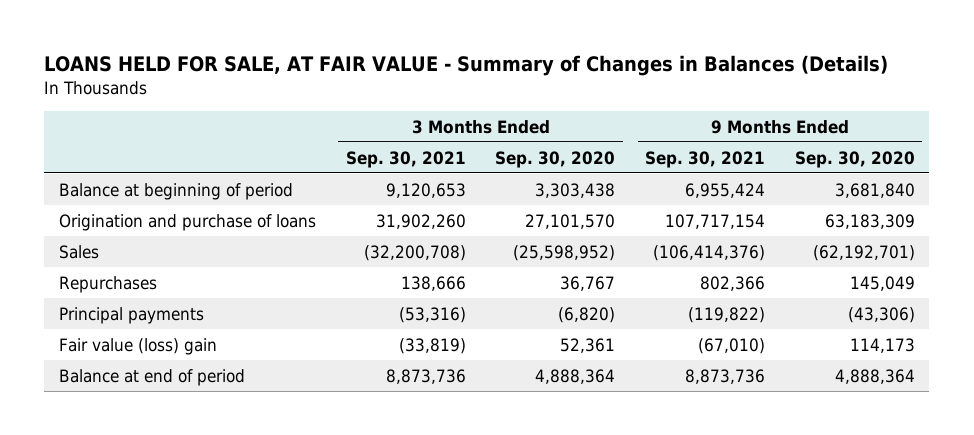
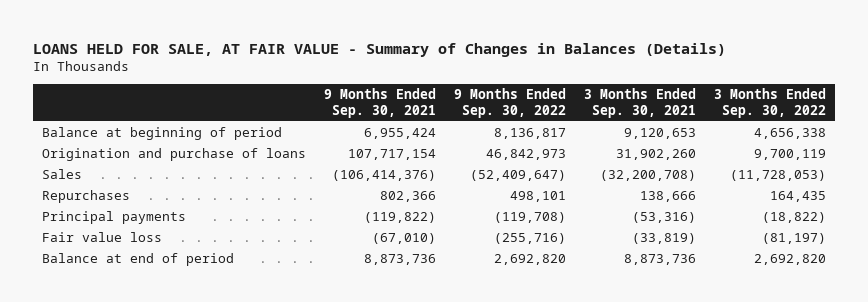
- | 3 Months Ended Sep. 30, 2021 | 3 Months Ended Sep. 30, 2020 | 9 Months Ended Sep. 30, 2021 | 9 Months Ended Sep. 30, 2020
+ | 9 Months Ended Sep. 30, 2021 | 9 Months Ended Sep. 30, 2022 | 3 Months Ended Sep. 30, 2021 | 3 Months Ended Sep. 30, 2022
- Fair value (loss) gain | (33,819) | 52,361 | (67,010) | 114,173
+ Fair value loss | (67,010) | (255,716) | (33,819) | (81,197)

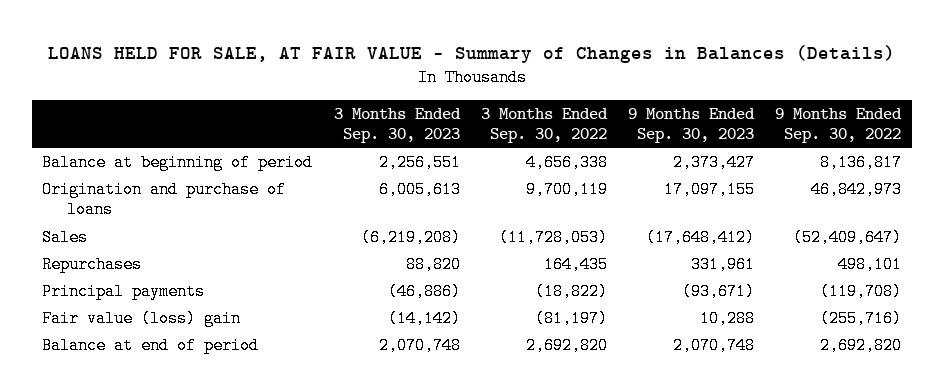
- | 9 Months Ended Sep. 30, 2021 | 9 Months Ended Sep. 30, 2022 | 3 Months Ended Sep. 30, 2021 | 3 Months Ended Sep. 30, 2022
+ | 3 Months Ended Sep. 30, 2023 | 3 Months Ended Sep. 30, 2022 | 9 Months Ended Sep. 30, 2023 | 9 Months Ended Sep. 30, 2022
- Fair value loss | (67,010) | (255,716) | (33,819) | (81,197)
+ Fair value (loss) gain | (14,142) | (81,197) | 10,288 | (255,716)

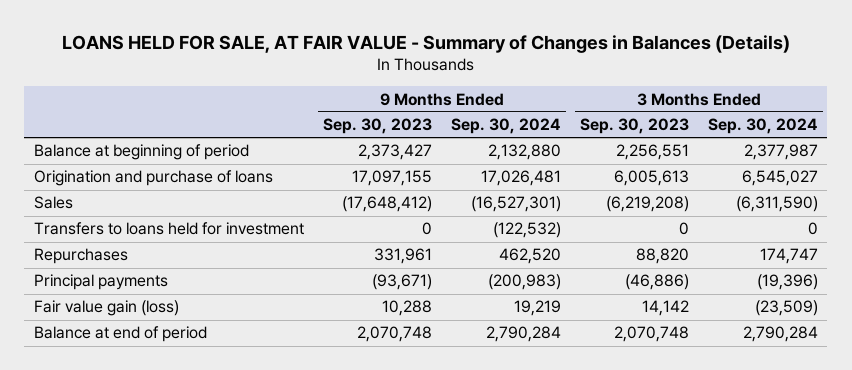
- | 3 Months Ended Sep. 30, 2023 | 3 Months Ended Sep. 30, 2022 | 9 Months Ended Sep. 30, 2023 | 9 Months Ended Sep. 30, 2022
+ | 9 Months Ended Sep. 30, 2023 | 9 Months Ended Sep. 30, 2024 | 3 Months Ended Sep. 30, 2023 | 3 Months Ended Sep. 30, 2024
+ Transfers to loans held for investment | 0 | (122,532) | 0 | 0
- Fair value (loss) gain | (14,142) | (81,197) | 10,288 | (255,716)
+ Fair value gain (loss) | 10,288 | 19,219 | 14,142 | (23,509)

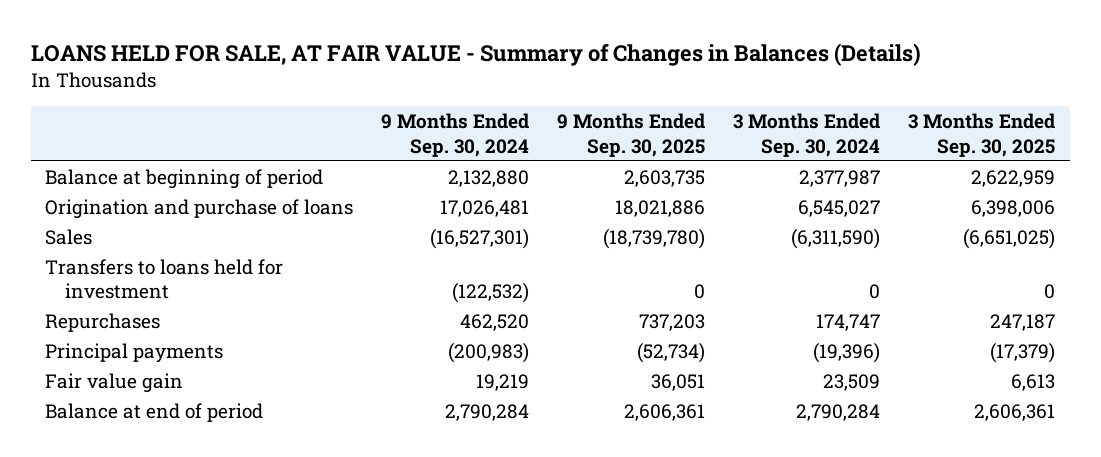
- | 9 Months Ended Sep. 30, 2023 | 9 Months Ended Sep. 30, 2024 | 3 Months Ended Sep. 30, 2023 | 3 Months Ended Sep. 30, 2024
+ | 9 Months Ended Sep. 30, 2024 | 9 Months Ended Sep. 30, 2025 | 3 Months Ended Sep. 30, 2024 | 3 Months Ended Sep. 30, 2025
- Fair value gain (loss) | 10,288 | 19,219 | 14,142 | (23,509)
+ Fair value gain | 19,219 | 36,051 | 23,509 | 6,613

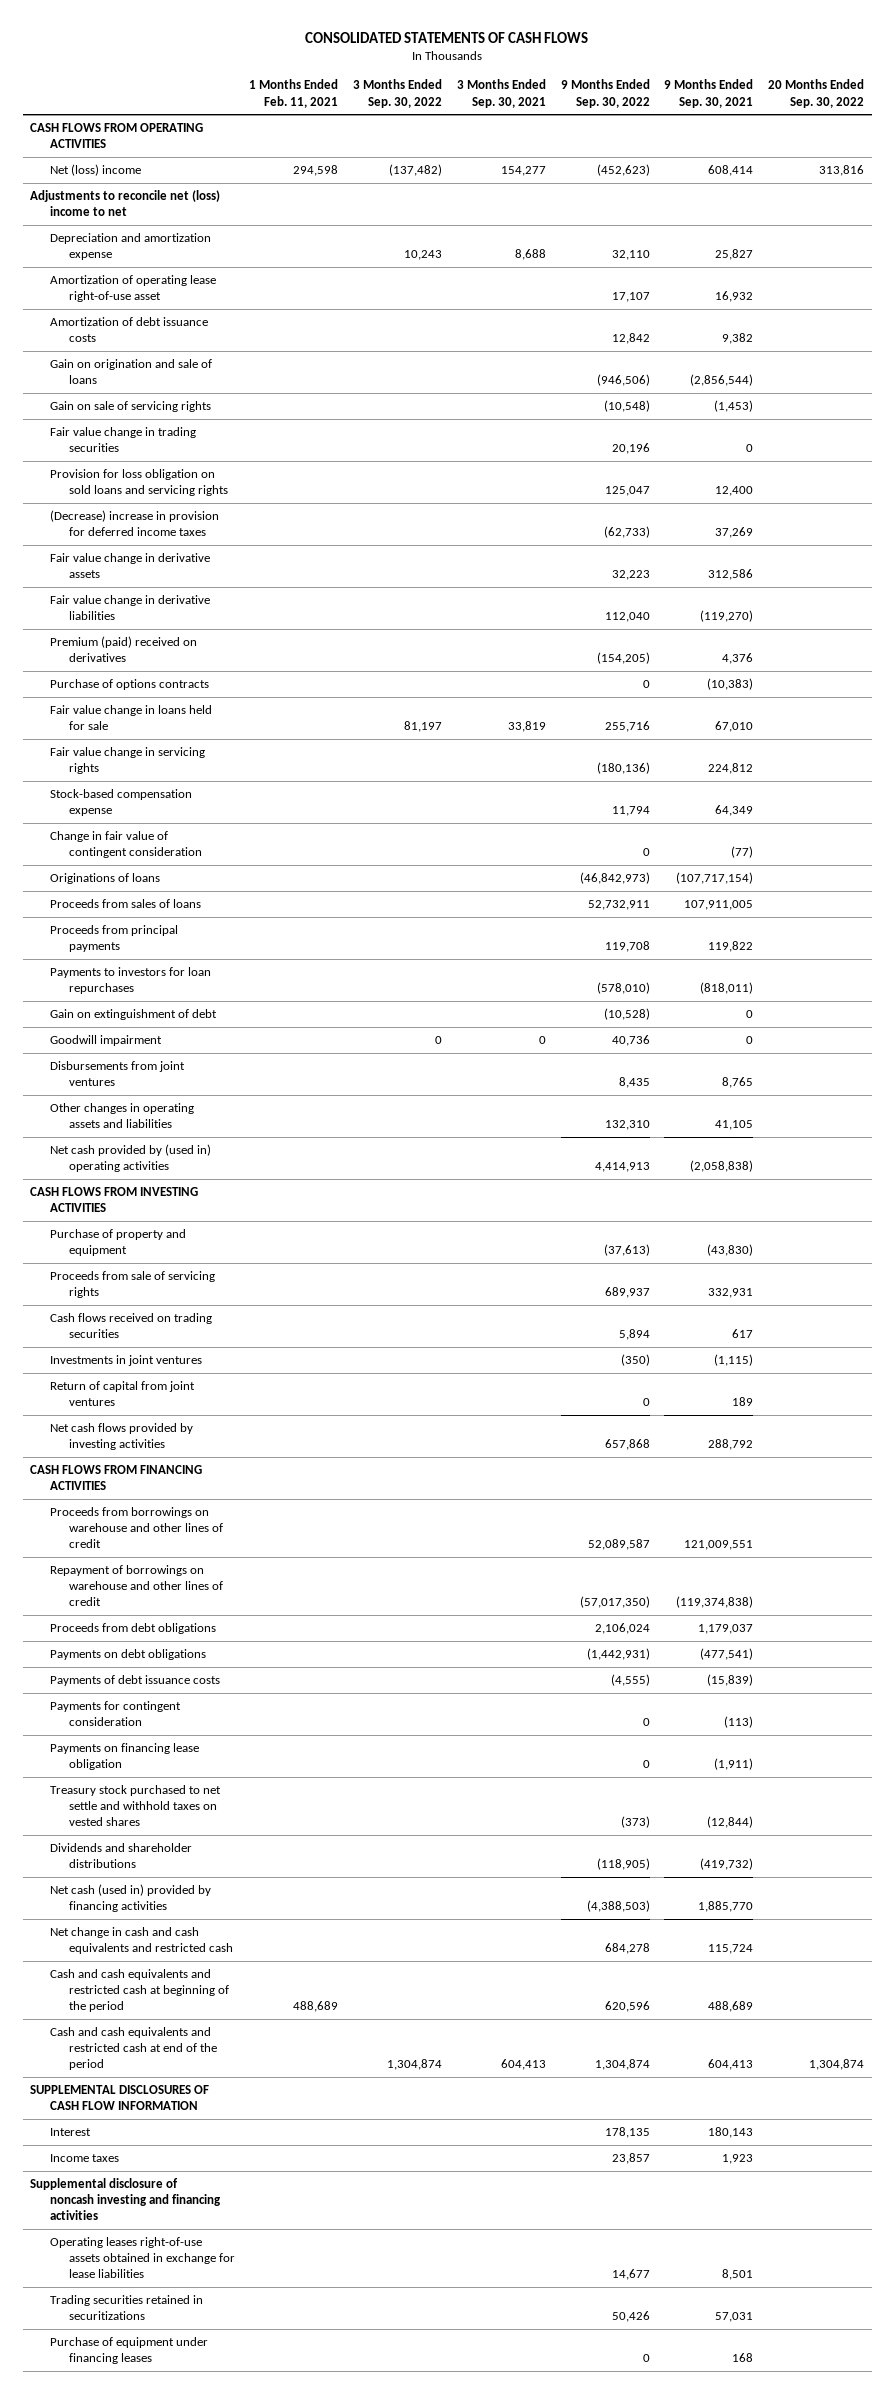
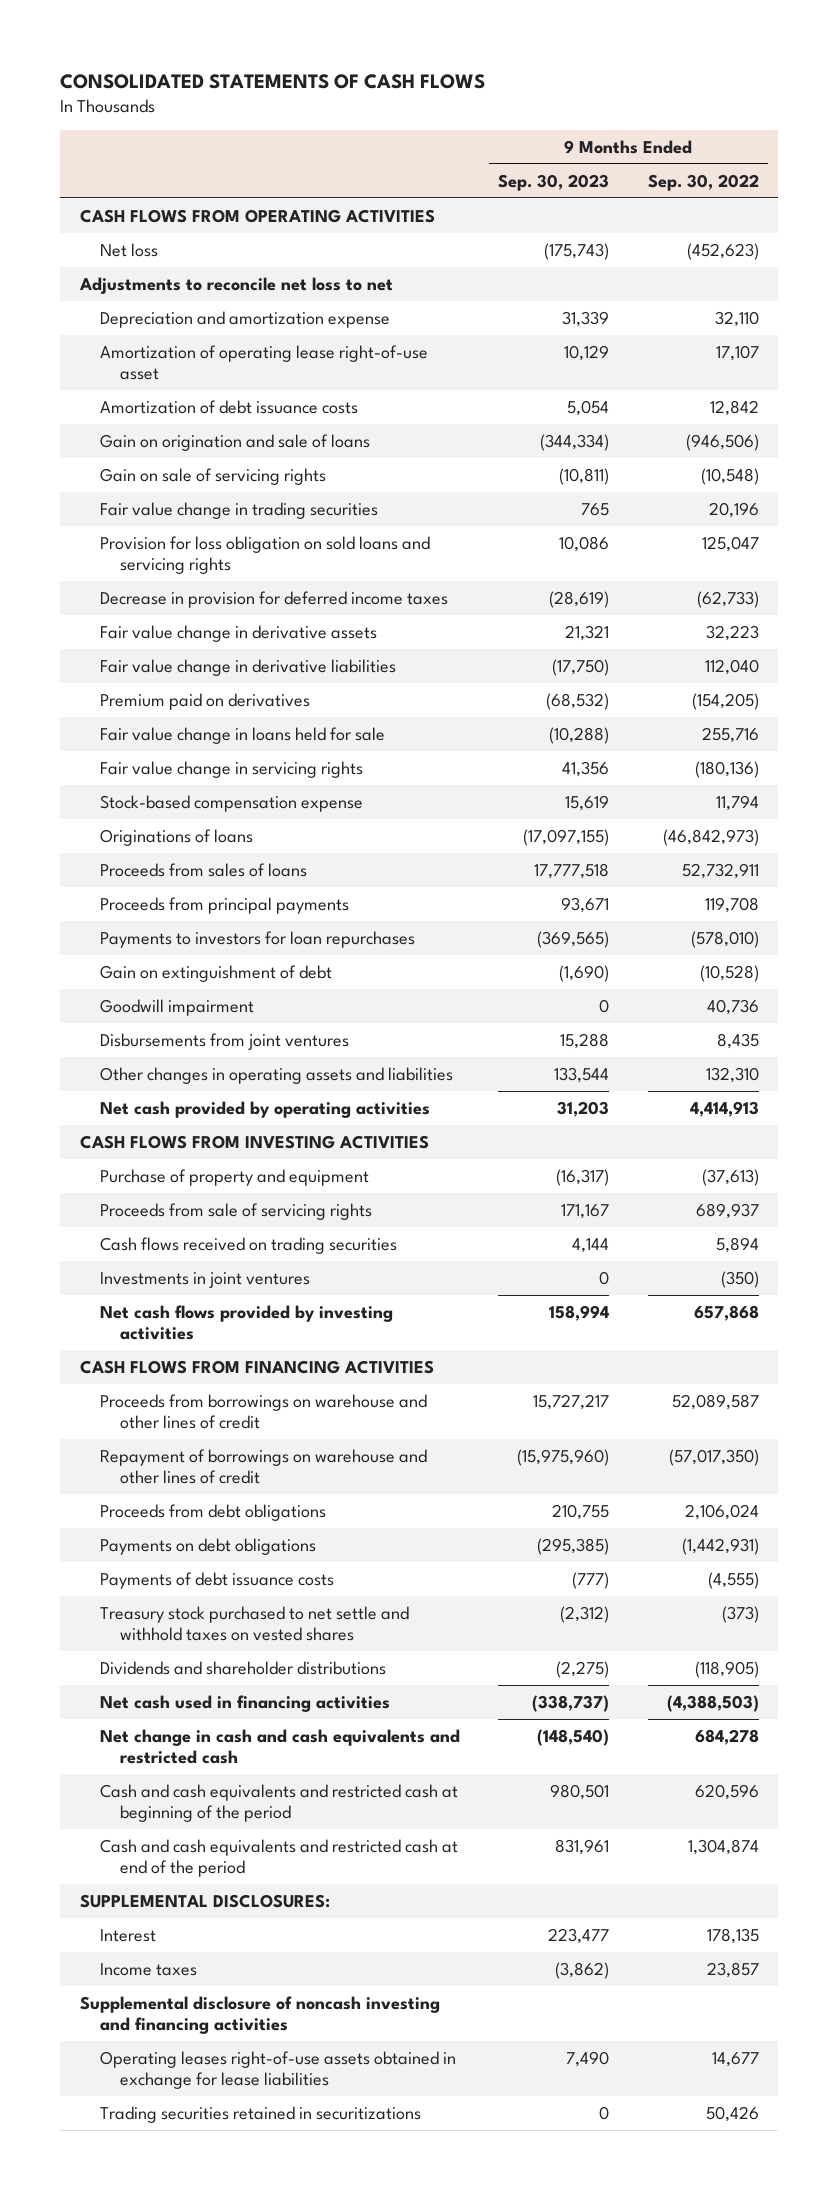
- | 1 Months Ended Feb. 11, 2021 | 3 Months Ended Sep. 30, 2022 | 3 Months Ended Sep. 30, 2021 | 9 Months Ended Sep. 30, 2022 | 9 Months Ended Sep. 30, 2021 | 20 Months Ended Sep. 30, 2022
+ | 9 Months Ended Sep. 30, 2023 | 9 Months Ended Sep. 30, 2022
- Net (loss) income | 294,598 | (137,482) | 154,277 | (452,623) | 608,414 | 313,816
- Adjustments to reconcile net (loss) income to net
+ Net loss | (175,743) | (452,623)
+ Adjustments to reconcile net loss to net
- (Decrease) increase in provision for deferred income taxes | | | | (62,733) | 37,269 |
+ Decrease in provision for deferred income taxes | (28,619) | (62,733)
- Premium (paid) received on derivatives | | | | (154,205) | 4,376 |
- Purchase of options contracts | | | | 0 | (10,383) |
+ Premium paid on derivatives | (68,532) | (154,205)
- Change in fair value of contingent consideration | | | | 0 | (77) |
- Net cash provided by (used in) operating activities | | | | 4,414,913 | (2,058,838) |
+ Net cash provided by operating activities | 31,203 | 4,414,913
- Return of capital from joint ventures | | | | 0 | 189 |
- Payments for contingent consideration | | | | 0 | (113) |
- Payments on financing lease obligation | | | | 0 | (1,911) |
- Net cash (used in) provided by financing activities | | | | (4,388,503) | 1,885,770 |
+ Net cash used in financing activities | (338,737) | (4,388,503)
- SUPPLEMENTAL DISCLOSURES OF CASH FLOW INFORMATION
+ SUPPLEMENTAL DISCLOSURES:
- Purchase of equipment under financing leases | | | | 0 | 168 |

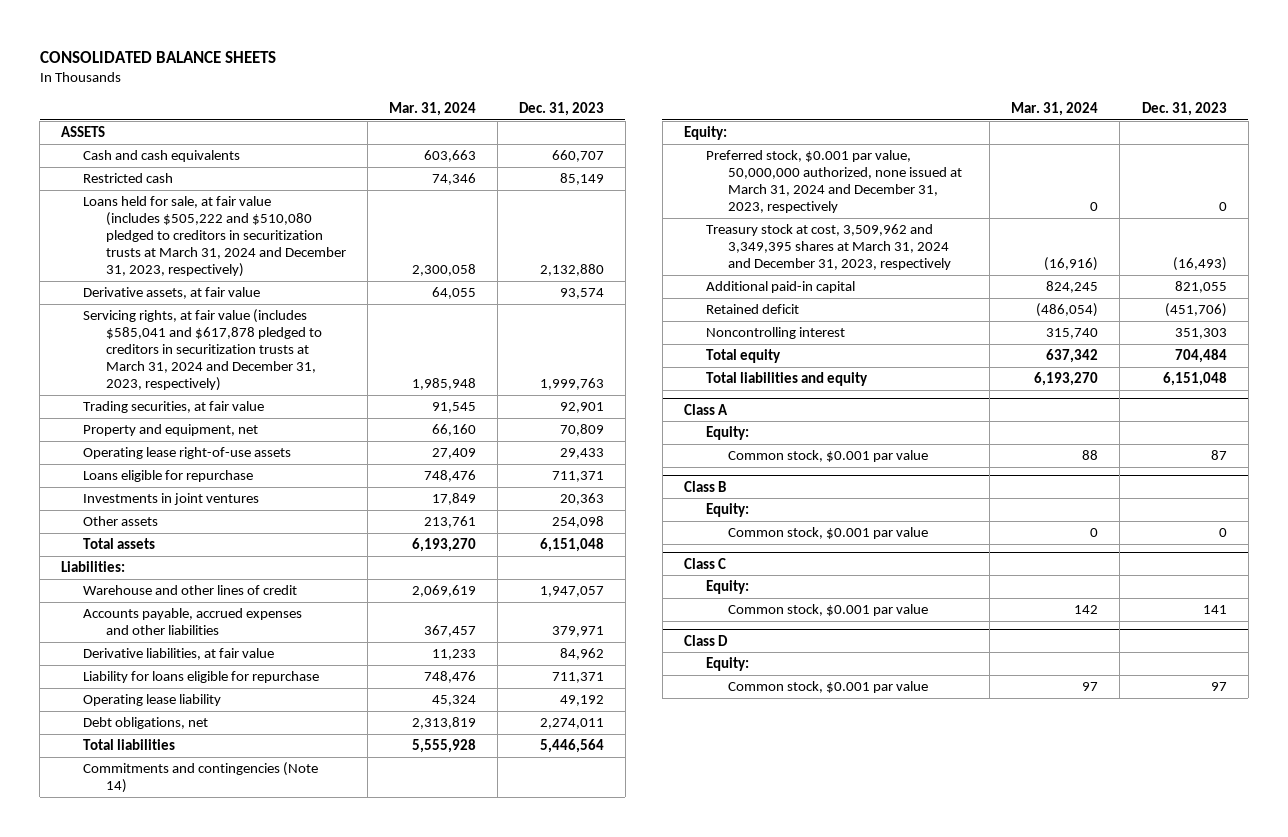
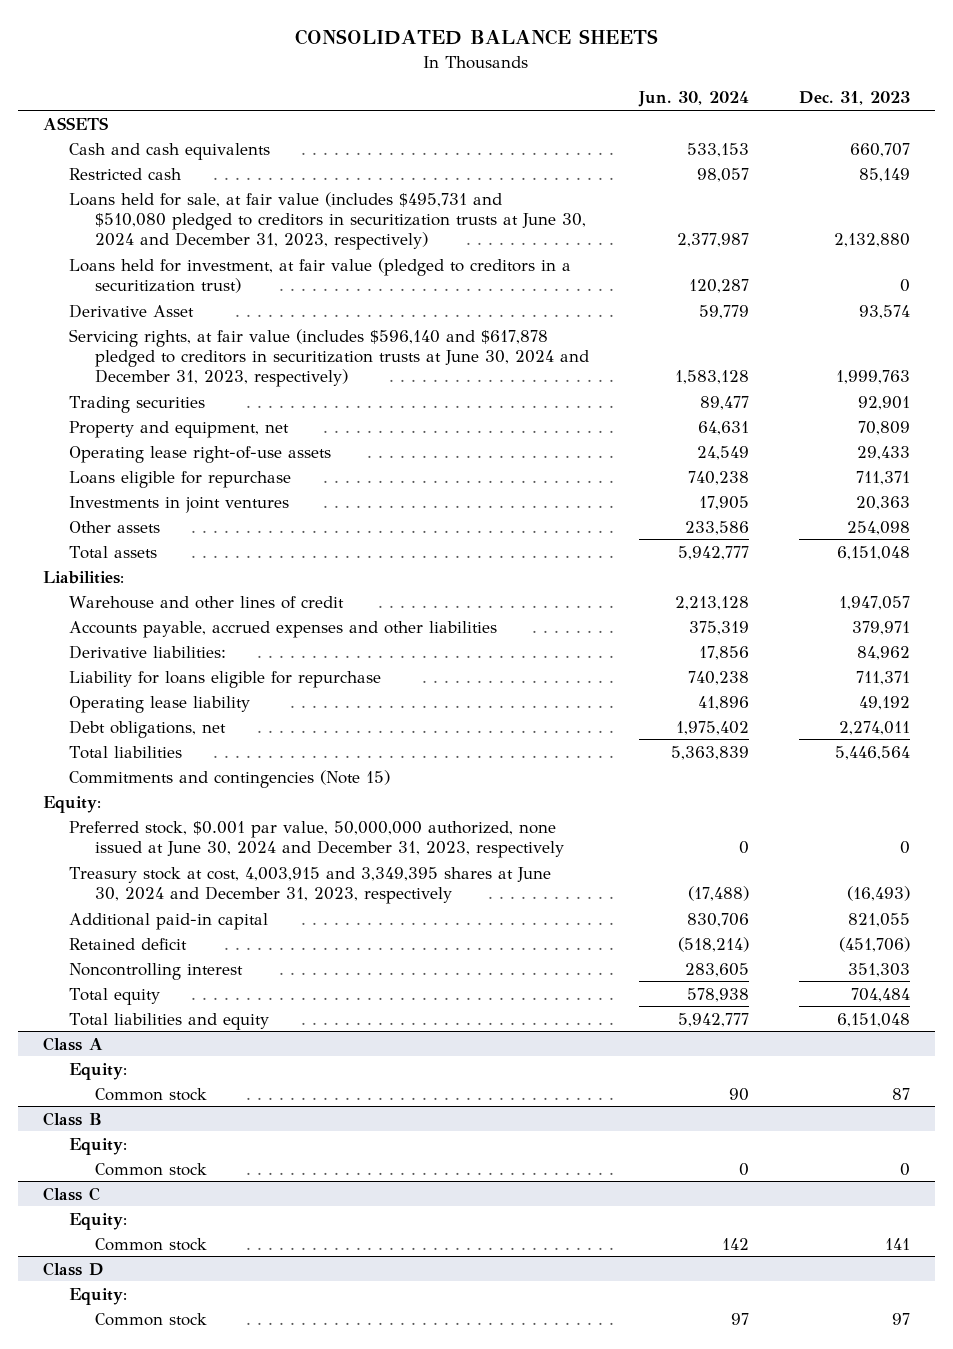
- | Mar. 31, 2024 | Dec. 31, 2023
+ | Jun. 30, 2024 | Dec. 31, 2023
- Loans held for sale, at fair value (includes $505,222 and $510,080 pledged to creditors in securitization trusts at March 31, 2024 and December 31, 2023, respectively) | 2,300,058 | 2,132,880
- Derivative assets, at fair value | 64,055 | 93,574
- Servicing rights, at fair value (includes $585,041 and $617,878 pledged to creditors in securitization trusts at March 31, 2024 and December 31, 2023, respectively) | 1,985,948 | 1,999,763
- Trading securities, at fair value | 91,545 | 92,901
+ Loans held for sale, at fair value (includes $495,731 and $510,080 pledged to creditors in securitization trusts at June 30, 2024 and December 31, 2023, respectively) | 2,377,987 | 2,132,880
+ Loans held for investment, at fair value (pledged to creditors in a securitization trust) | 120,287 | 0
+ Derivative Asset | 59,779 | 93,574
+ Servicing rights, at fair value (includes $596,140 and $617,878 pledged to creditors in securitization trusts at June 30, 2024 and December 31, 2023, respectively) | 1,583,128 | 1,999,763
+ Trading securities | 89,477 | 92,901
- Derivative liabilities, at fair value | 11,233 | 84,962
+ Derivative liabilities: | 17,856 | 84,962
- Commitments and contingencies (Note 14)
+ Commitments and contingencies (Note 15)
- Preferred stock, $0.001 par value, 50,000,000 authorized, none issued at March 31, 2024 and December 31, 2023, respectively | 0 | 0
- Treasury stock at cost, 3,509,962 and 3,349,395 shares at March 31, 2024 and December 31, 2023, respectively | (16,916) | (16,493)
+ Preferred stock, $0.001 par value, 50,000,000 authorized, none issued at June 30, 2024 and December 31, 2023, respectively | 0 | 0
+ Treasury stock at cost, 4,003,915 and 3,349,395 shares at June 30, 2024 and December 31, 2023, respectively | (17,488) | (16,493)
@ Class A
- Common stock, $0.001 par value | 88 | 87
+ Common stock | 90 | 87
@ Class B
- Common stock, $0.001 par value | 0 | 0
+ Common stock | 0 | 0
@ Class C
- Common stock, $0.001 par value | 142 | 141
+ Common stock | 142 | 141
@ Class D
- Common stock, $0.001 par value | 97 | 97
+ Common stock | 97 | 97

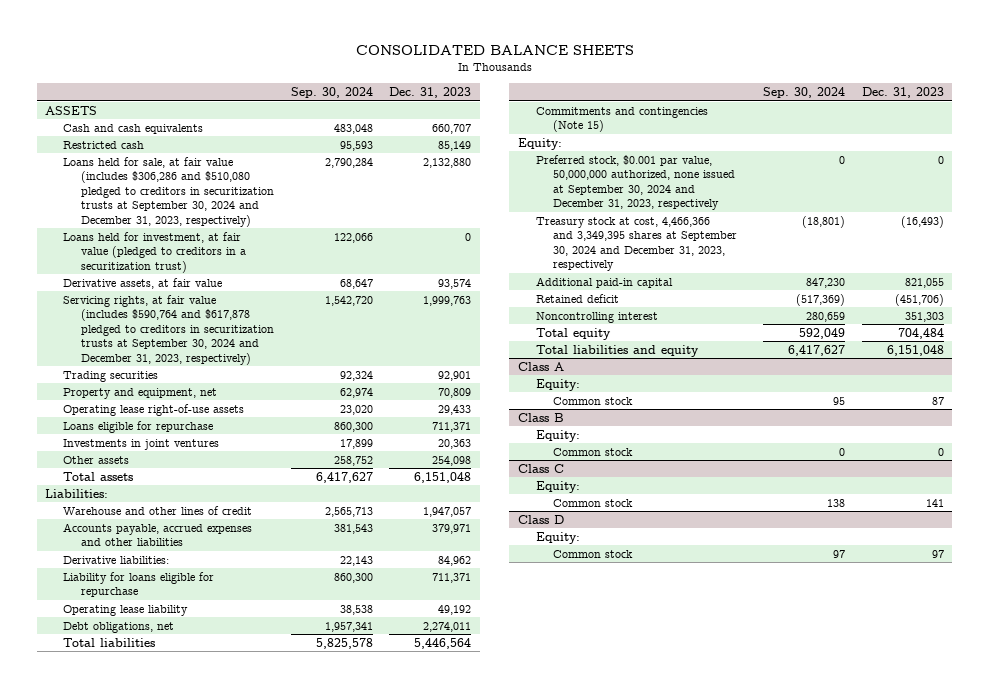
- | Jun. 30, 2024 | Dec. 31, 2023
+ | Sep. 30, 2024 | Dec. 31, 2023
- Loans held for sale, at fair value (includes $495,731 and $510,080 pledged to creditors in securitization trusts at June 30, 2024 and December 31, 2023, respectively) | 2,377,987 | 2,132,880
+ Loans held for sale, at fair value (includes $306,286 and $510,080 pledged to creditors in securitization trusts at September 30, 2024 and December 31, 2023, respectively) | 2,790,284 | 2,132,880
- Derivative Asset | 59,779 | 93,574
- Servicing rights, at fair value (includes $596,140 and $617,878 pledged to creditors in securitization trusts at June 30, 2024 and December 31, 2023, respectively) | 1,583,128 | 1,999,763
+ Derivative assets, at fair value | 68,647 | 93,574
+ Servicing rights, at fair value (includes $590,764 and $617,878 pledged to creditors in securitization trusts at September 30, 2024 and December 31, 2023, respectively) | 1,542,720 | 1,999,763
- Preferred stock, $0.001 par value, 50,000,000 authorized, none issued at June 30, 2024 and December 31, 2023, respectively | 0 | 0
- Treasury stock at cost, 4,003,915 and 3,349,395 shares at June 30, 2024 and December 31, 2023, respectively | (17,488) | (16,493)
+ Preferred stock, $0.001 par value, 50,000,000 authorized, none issued at September 30, 2024 and December 31, 2023, respectively | 0 | 0
+ Treasury stock at cost, 4,466,366 and 3,349,395 shares at September 30, 2024 and December 31, 2023, respectively | (18,801) | (16,493)

